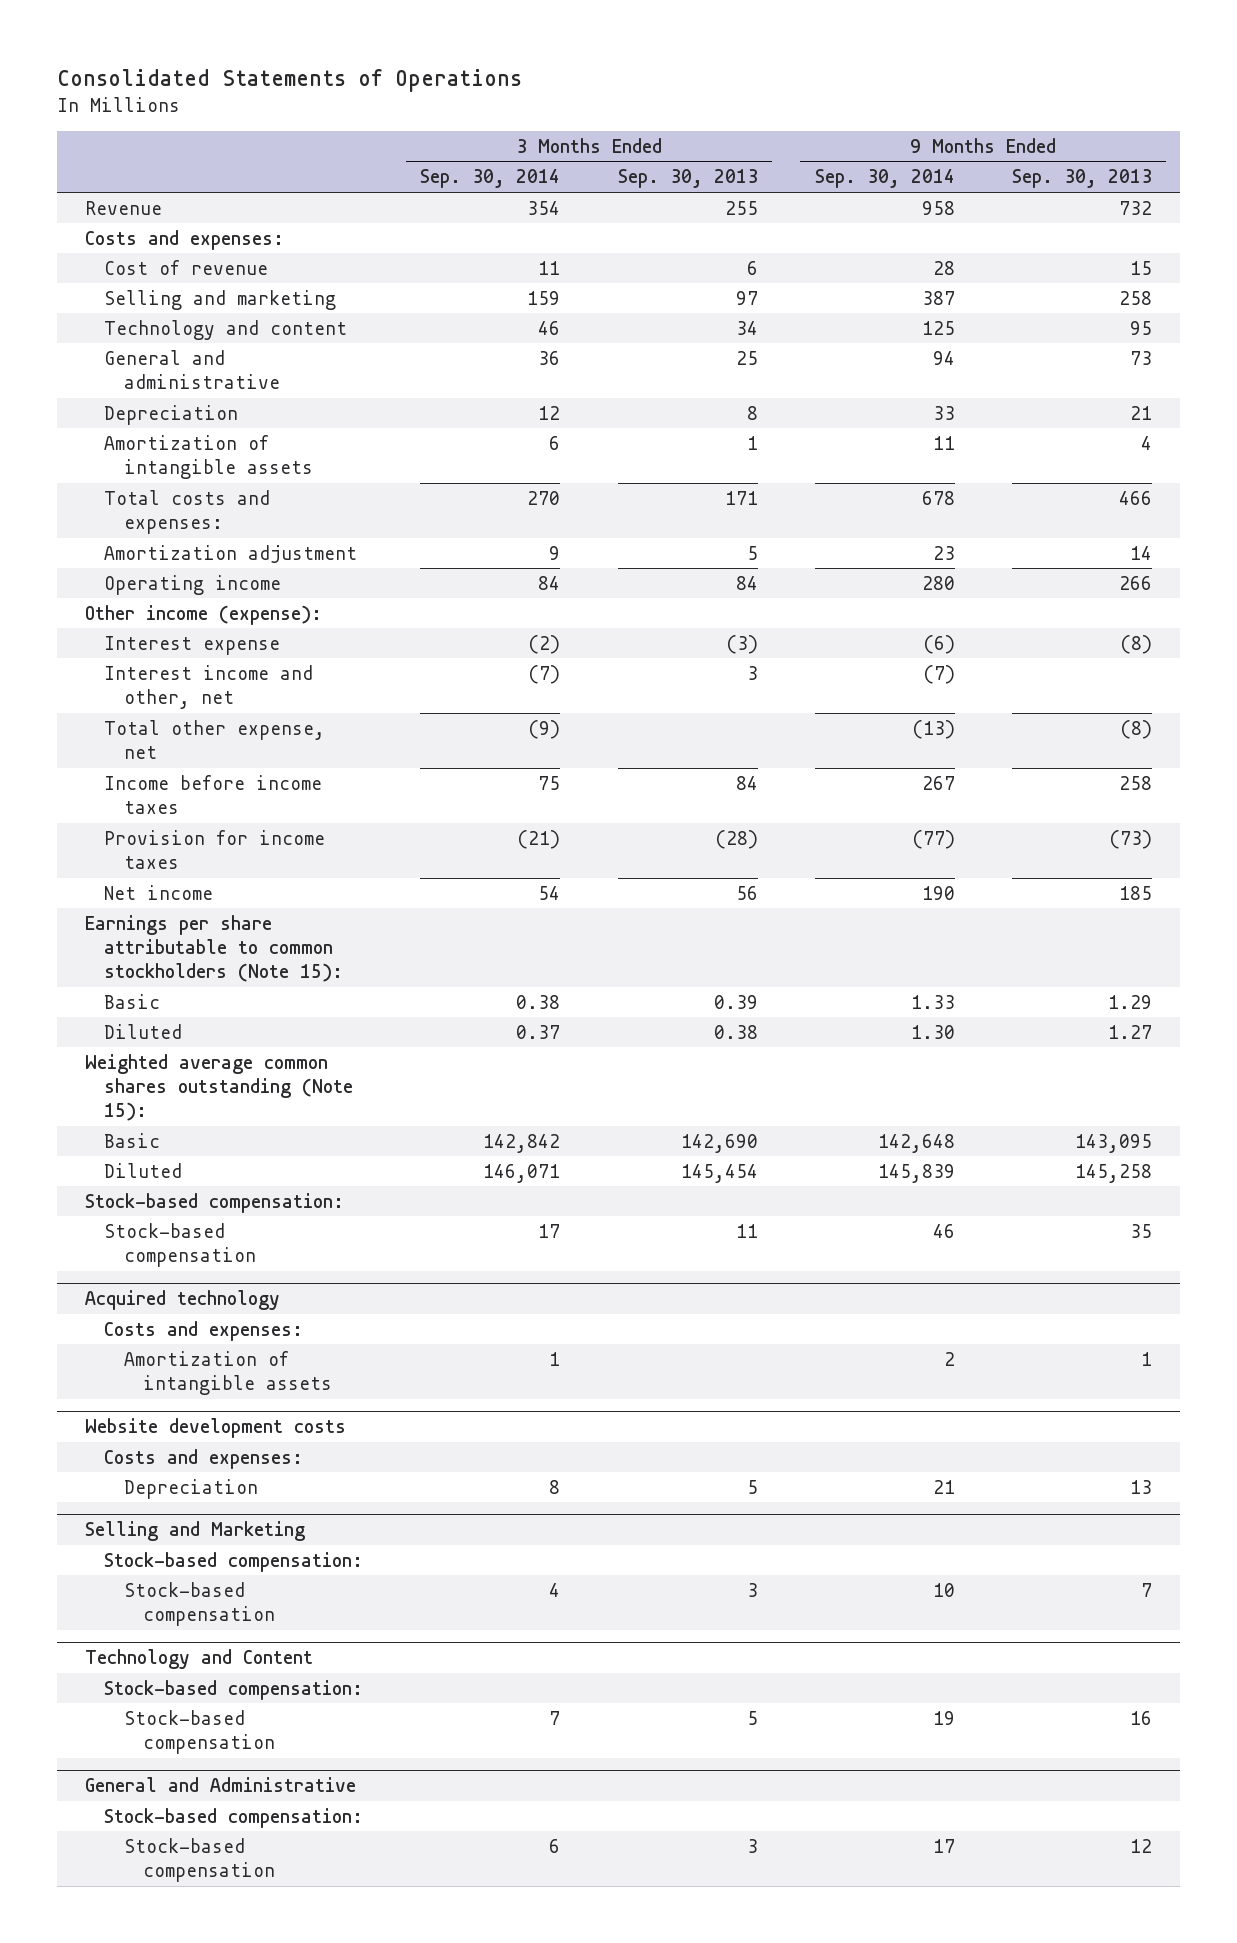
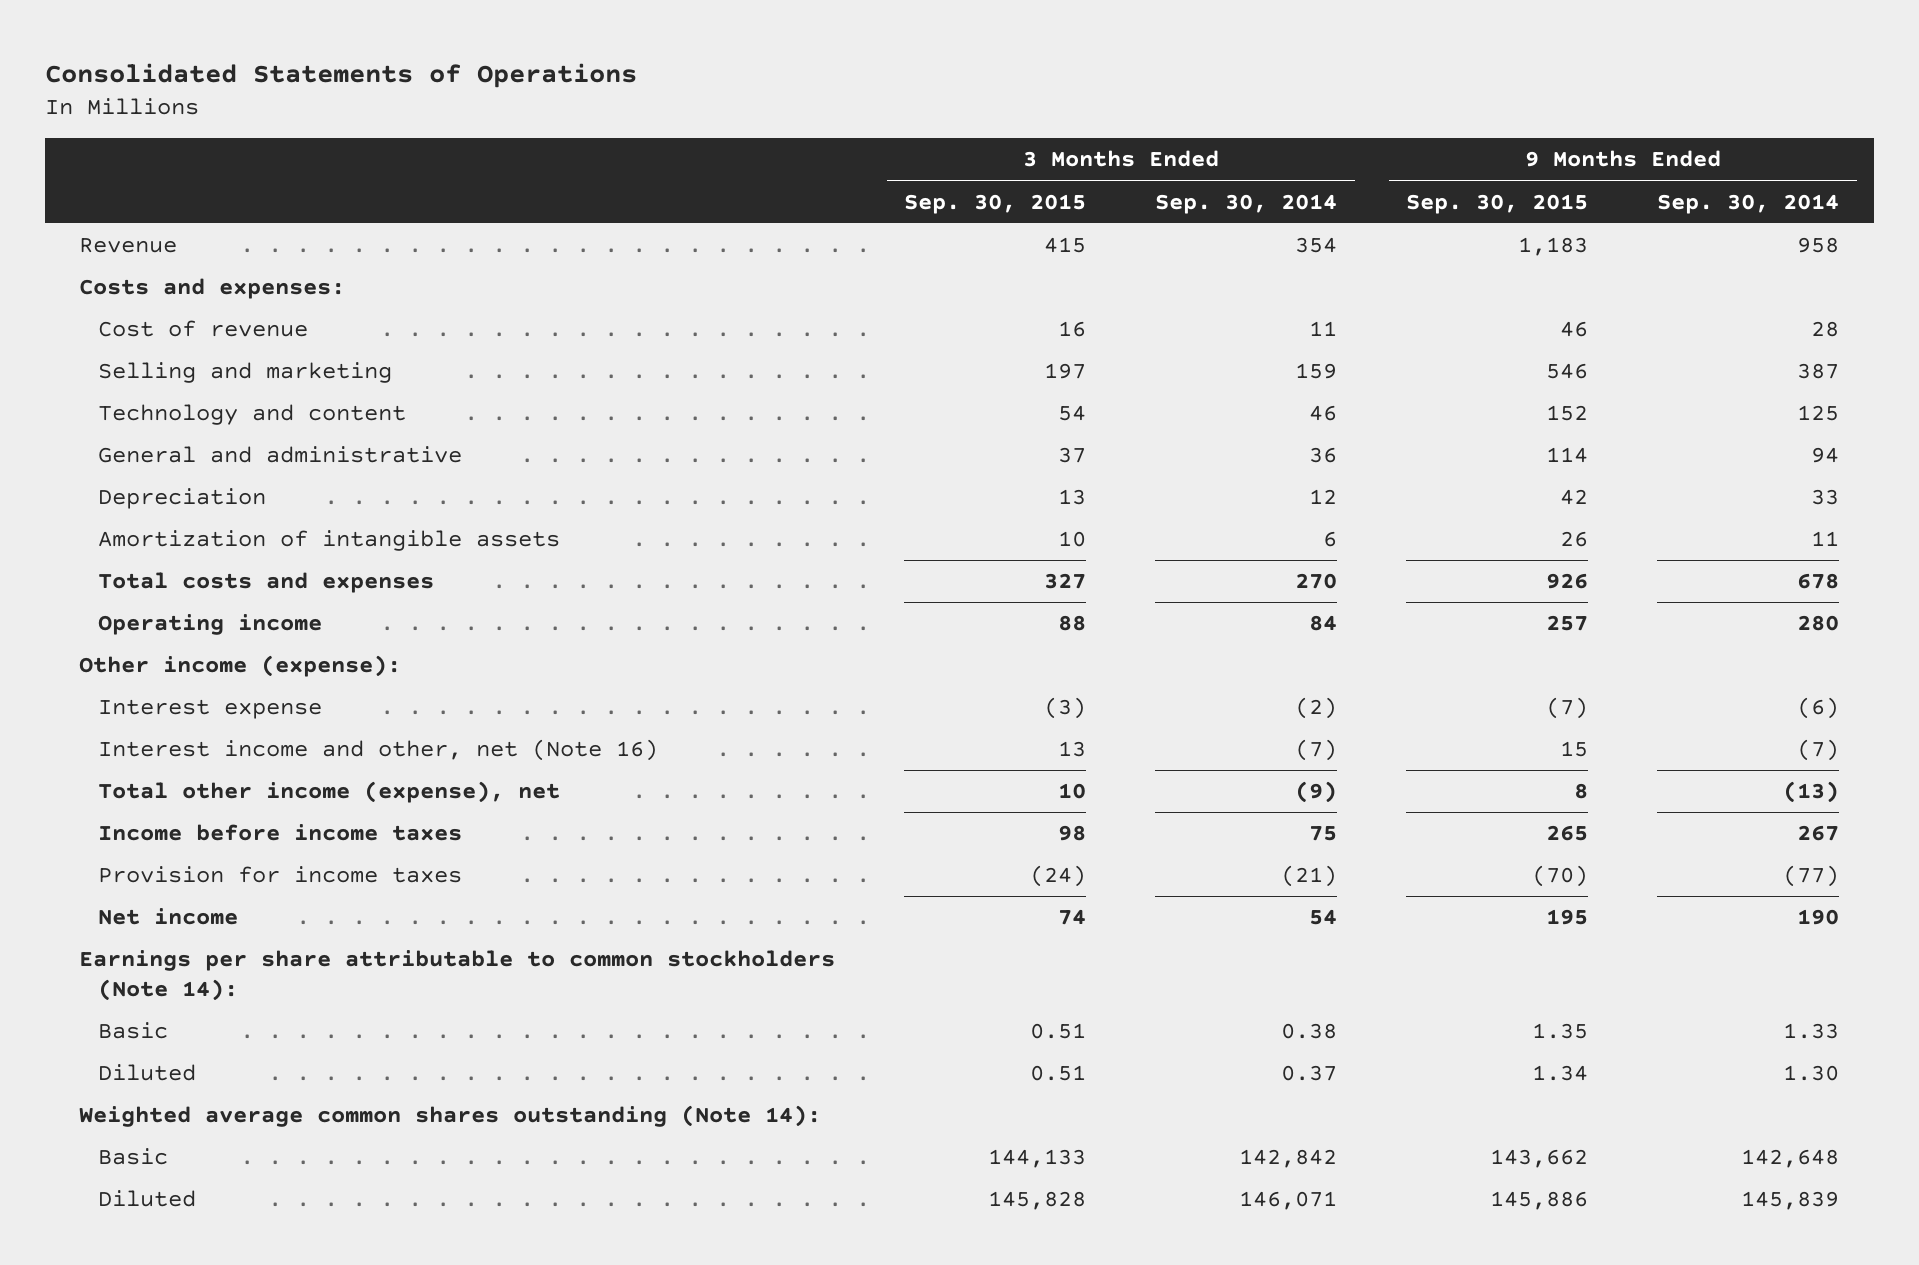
- | 3 Months Ended Sep. 30, 2014 | 3 Months Ended Sep. 30, 2013 | 9 Months Ended Sep. 30, 2014 | 9 Months Ended Sep. 30, 2013
+ | 3 Months Ended Sep. 30, 2015 | 3 Months Ended Sep. 30, 2014 | 9 Months Ended Sep. 30, 2015 | 9 Months Ended Sep. 30, 2014
- Total costs and expenses: | 270 | 171 | 678 | 466
- Amortization adjustment | 9 | 5 | 23 | 14
+ Total costs and expenses | 327 | 270 | 926 | 678
- Interest income and other, net | (7) | 3 | (7) |
- Total other expense, net | (9) | | (13) | (8)
+ Interest income and other, net (Note 16) | 13 | (7) | 15 | (7)
+ Total other income (expense), net | 10 | (9) | 8 | (13)
- Earnings per share attributable to common stockholders (Note 15):
+ Earnings per share attributable to common stockholders (Note 14):
- Weighted average common shares outstanding (Note 15):
+ Weighted average common shares outstanding (Note 14):
- Stock-based compensation:
- Stock-based compensation | 17 | 11 | 46 | 35
- Acquired technology
- Costs and expenses:
- Amortization of intangible assets | 1 | | 2 | 1
- Website development costs
- Costs and expenses:
- Depreciation | 8 | 5 | 21 | 13
- Selling and Marketing
- Stock-based compensation:
- Stock-based compensation | 4 | 3 | 10 | 7
- Technology and Content
- Stock-based compensation:
- Stock-based compensation | 7 | 5 | 19 | 16
- General and Administrative
- Stock-based compensation:
- Stock-based compensation | 6 | 3 | 17 | 12

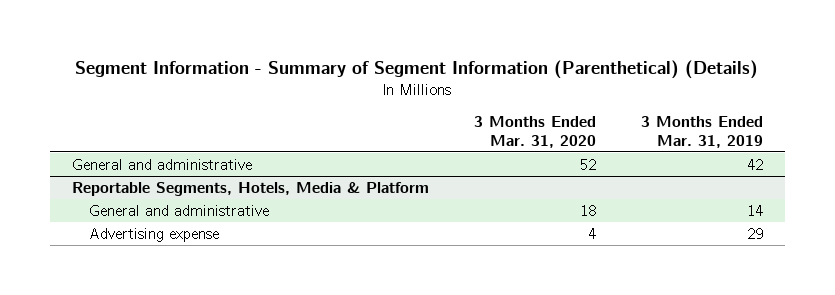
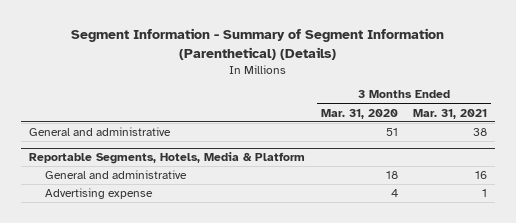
- | 3 Months Ended Mar. 31, 2020 | 3 Months Ended Mar. 31, 2019
+ | 3 Months Ended Mar. 31, 2020 | 3 Months Ended Mar. 31, 2021
- General and administrative | 52 | 42
+ General and administrative | 51 | 38

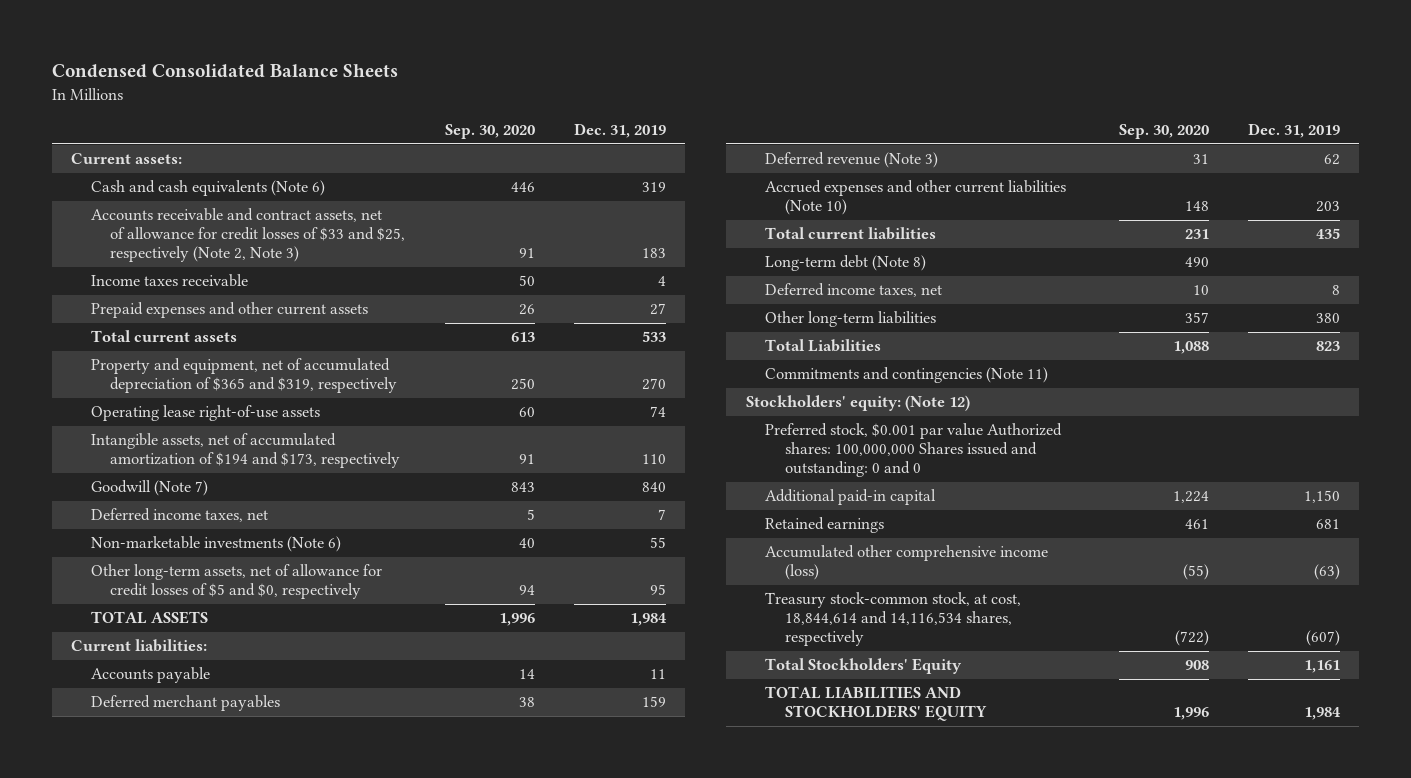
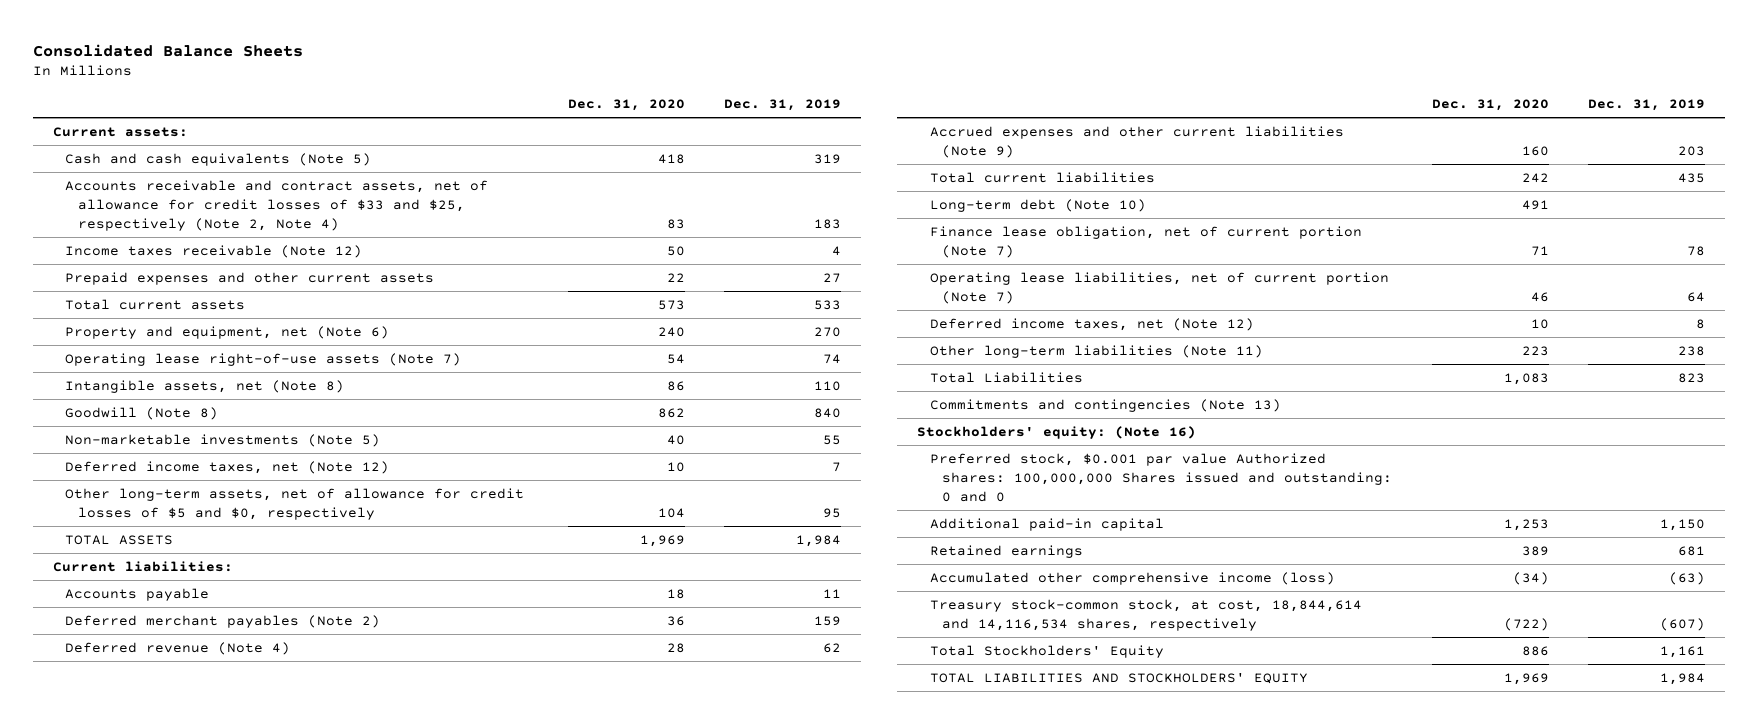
- Condensed Consolidated Balance Sheets
+ Consolidated Balance Sheets
- | Sep. 30, 2020 | Dec. 31, 2019
+ | Dec. 31, 2020 | Dec. 31, 2019
- Cash and cash equivalents (Note 6) | 446 | 319
- Accounts receivable and contract assets, net of allowance for credit losses of $33 and $25, respectively (Note 2, Note 3) | 91 | 183
- Income taxes receivable | 50 | 4
+ Cash and cash equivalents (Note 5) | 418 | 319
+ Accounts receivable and contract assets, net of allowance for credit losses of $33 and $25, respectively (Note 2, Note 4) | 83 | 183
+ Income taxes receivable (Note 12) | 50 | 4
- Property and equipment, net of accumulated depreciation of $365 and $319, respectively | 250 | 270
- Operating lease right-of-use assets | 60 | 74
- Intangible assets, net of accumulated amortization of $194 and $173, respectively | 91 | 110
- Goodwill (Note 7) | 843 | 840
- Deferred income taxes, net | 5 | 7
- Non-marketable investments (Note 6) | 40 | 55
+ Property and equipment, net (Note 6) | 240 | 270
+ Operating lease right-of-use assets (Note 7) | 54 | 74
+ Intangible assets, net (Note 8) | 86 | 110
+ Goodwill (Note 8) | 862 | 840
+ Non-marketable investments (Note 5) | 40 | 55
+ Deferred income taxes, net (Note 12) | 10 | 7
- Deferred merchant payables | 38 | 159
- Deferred revenue (Note 3) | 31 | 62
- Accrued expenses and other current liabilities (Note 10) | 148 | 203
+ Deferred merchant payables (Note 2) | 36 | 159
+ Deferred revenue (Note 4) | 28 | 62
+ Accrued expenses and other current liabilities (Note 9) | 160 | 203
- Long-term debt (Note 8) | 490 |
- Deferred income taxes, net | 10 | 8
- Other long-term liabilities | 357 | 380
+ Long-term debt (Note 10) | 491 |
+ Finance lease obligation, net of current portion (Note 7) | 71 | 78
+ Operating lease liabilities, net of current portion (Note 7) | 46 | 64
+ Deferred income taxes, net (Note 12) | 10 | 8
+ Other long-term liabilities (Note 11) | 223 | 238
- Commitments and contingencies (Note 11)
- Stockholders' equity: (Note 12)
+ Commitments and contingencies (Note 13)
+ Stockholders' equity: (Note 16)

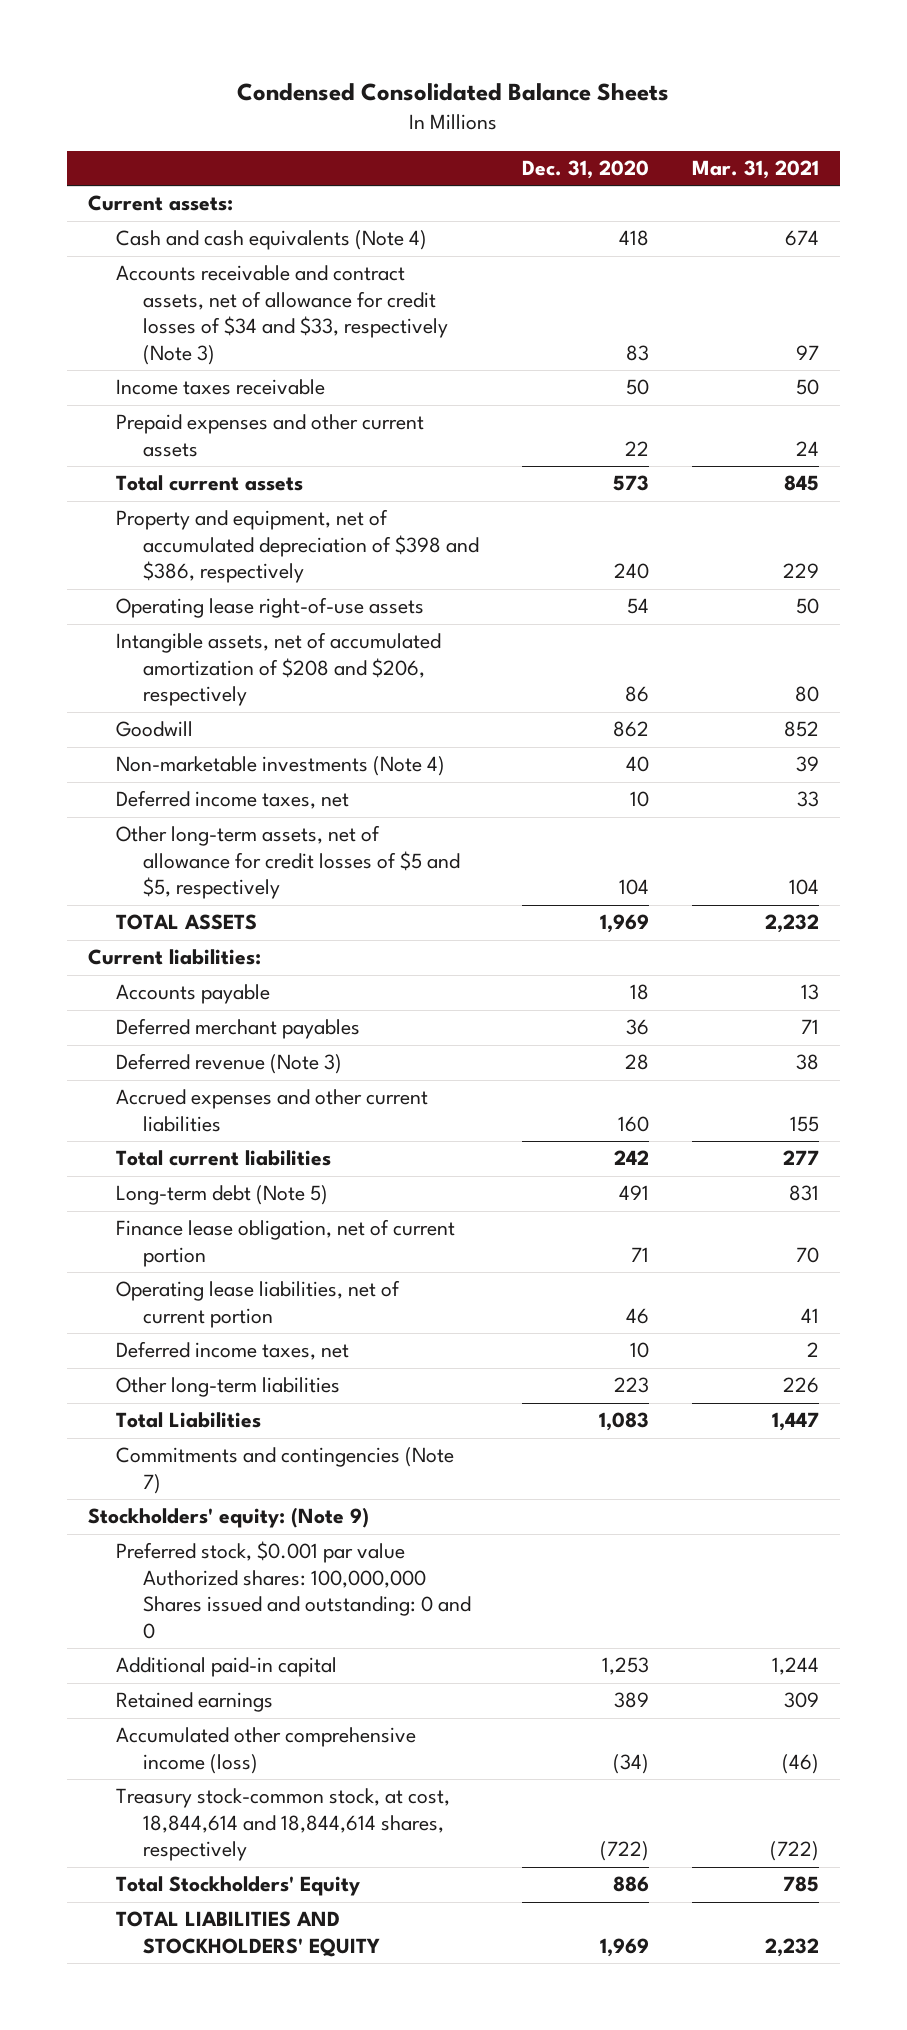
- Consolidated Balance Sheets
+ Condensed Consolidated Balance Sheets
- | Dec. 31, 2020 | Dec. 31, 2019
+ | Dec. 31, 2020 | Mar. 31, 2021
- Cash and cash equivalents (Note 5) | 418 | 319
- Accounts receivable and contract assets, net of allowance for credit losses of $33 and $25, respectively (Note 2, Note 4) | 83 | 183
- Income taxes receivable (Note 12) | 50 | 4
+ Cash and cash equivalents (Note 4) | 418 | 674
+ Accounts receivable and contract assets, net of allowance for credit losses of $34 and $33, respectively (Note 3) | 83 | 97
+ Income taxes receivable | 50 | 50
- Property and equipment, net (Note 6) | 240 | 270
- Operating lease right-of-use assets (Note 7) | 54 | 74
- Intangible assets, net (Note 8) | 86 | 110
- Goodwill (Note 8) | 862 | 840
- Non-marketable investments (Note 5) | 40 | 55
- Deferred income taxes, net (Note 12) | 10 | 7
- Other long-term assets, net of allowance for credit losses of $5 and $0, respectively | 104 | 95
+ Property and equipment, net of accumulated depreciation of $398 and $386, respectively | 240 | 229
+ Operating lease right-of-use assets | 54 | 50
+ Intangible assets, net of accumulated amortization of $208 and $206, respectively | 86 | 80
+ Goodwill | 862 | 852
+ Non-marketable investments (Note 4) | 40 | 39
+ Deferred income taxes, net | 10 | 33
+ Other long-term assets, net of allowance for credit losses of $5 and $5, respectively | 104 | 104
- Deferred merchant payables (Note 2) | 36 | 159
- Deferred revenue (Note 4) | 28 | 62
- Accrued expenses and other current liabilities (Note 9) | 160 | 203
+ Deferred merchant payables | 36 | 71
+ Deferred revenue (Note 3) | 28 | 38
+ Accrued expenses and other current liabilities | 160 | 155
- Long-term debt (Note 10) | 491 |
- Finance lease obligation, net of current portion (Note 7) | 71 | 78
- Operating lease liabilities, net of current portion (Note 7) | 46 | 64
- Deferred income taxes, net (Note 12) | 10 | 8
- Other long-term liabilities (Note 11) | 223 | 238
+ Long-term debt (Note 5) | 491 | 831
+ Finance lease obligation, net of current portion | 71 | 70
+ Operating lease liabilities, net of current portion | 46 | 41
+ Deferred income taxes, net | 10 | 2
+ Other long-term liabilities | 223 | 226
- Commitments and contingencies (Note 13)
- Stockholders' equity: (Note 16)
+ Commitments and contingencies (Note 7)
+ Stockholders' equity: (Note 9)
- Treasury stock-common stock, at cost, 18,844,614 and 14,116,534 shares, respectively | (722) | (607)
+ Treasury stock-common stock, at cost, 18,844,614 and 18,844,614 shares, respectively | (722) | (722)

